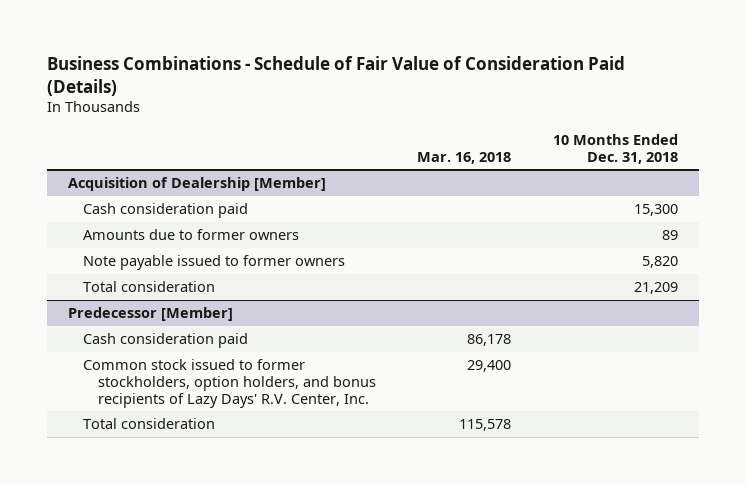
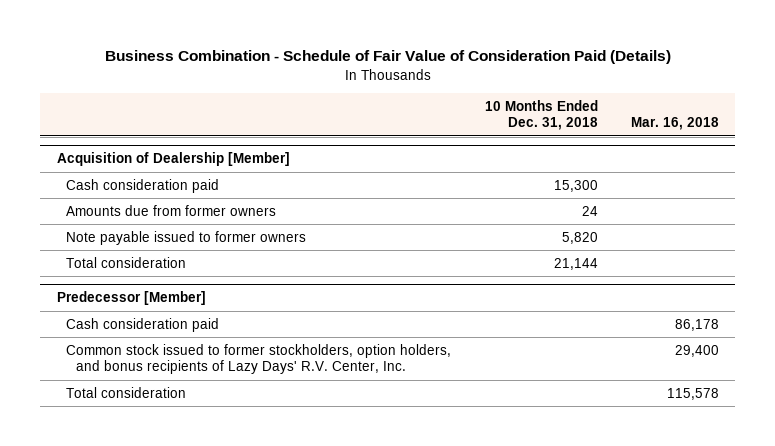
- Business Combinations - Schedule of Fair Value of Consideration Paid (Details)
+ Business Combination - Schedule of Fair Value of Consideration Paid (Details)
- | Mar. 16, 2018 | 10 Months Ended Dec. 31, 2018
+ | 10 Months Ended Dec. 31, 2018 | Mar. 16, 2018
@ Acquisition of Dealership [Member]
- Amounts due to former owners | | 89
+ Amounts due from former owners | 24 |
- Total consideration | | 21,209
+ Total consideration | 21,144 |

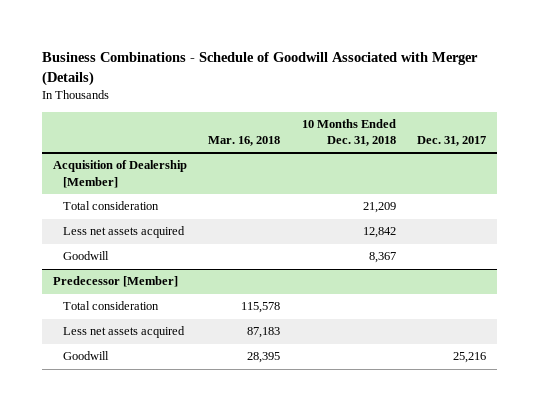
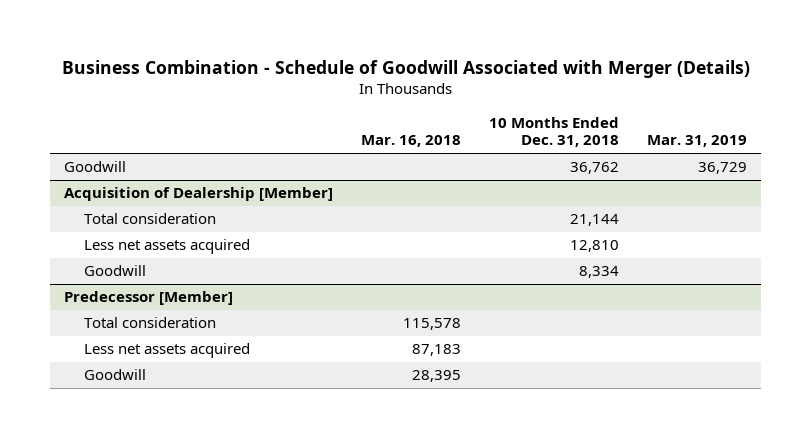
- Business Combinations - Schedule of Goodwill Associated with Merger (Details)
+ Business Combination - Schedule of Goodwill Associated with Merger (Details)
- | Mar. 16, 2018 | 10 Months Ended Dec. 31, 2018 | Dec. 31, 2017
+ | Mar. 16, 2018 | 10 Months Ended Dec. 31, 2018 | Mar. 31, 2019
+ Goodwill | | 36,762 | 36,729
@ Acquisition of Dealership [Member]
- Total consideration | | 21,209 |
- Less net assets acquired | | 12,842 |
- Goodwill | | 8,367 |
+ Total consideration | | 21,144 |
+ Less net assets acquired | | 12,810 |
+ Goodwill | | 8,334 |

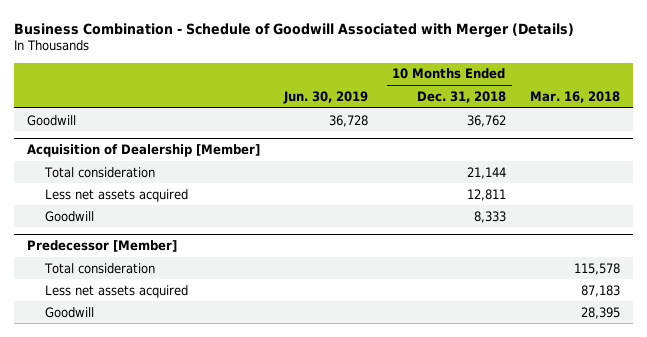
- | Mar. 16, 2018 | 10 Months Ended Dec. 31, 2018 | Mar. 31, 2019
+ | Jun. 30, 2019 | 10 Months Ended Dec. 31, 2018 | Mar. 16, 2018
@ Acquisition of Dealership [Member]
- Less net assets acquired | | 12,810 |
- Goodwill | | 8,334 |
+ Less net assets acquired | | 12,811 |
+ Goodwill | | 8,333 |

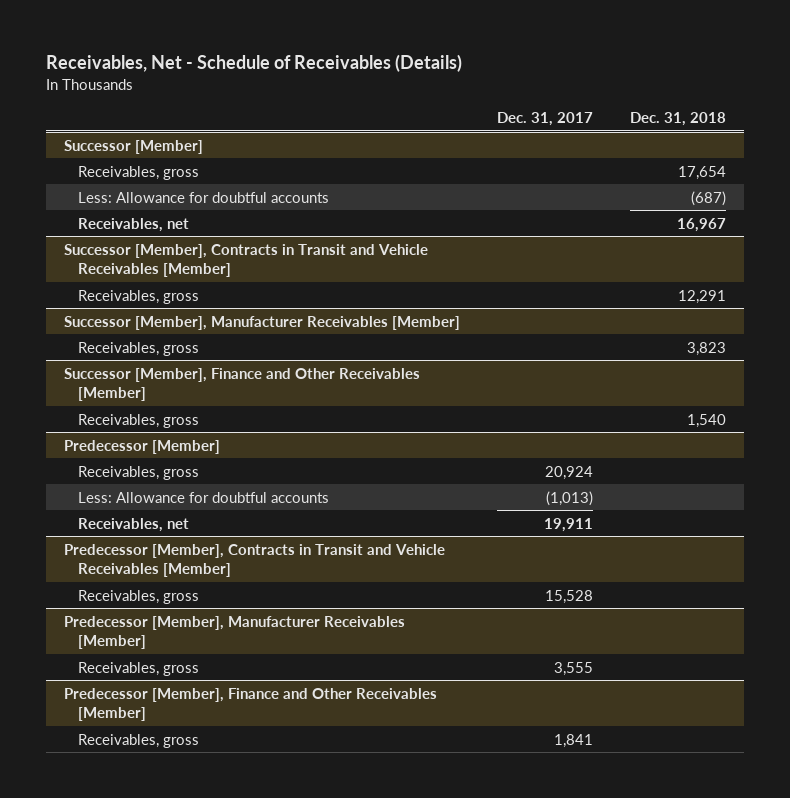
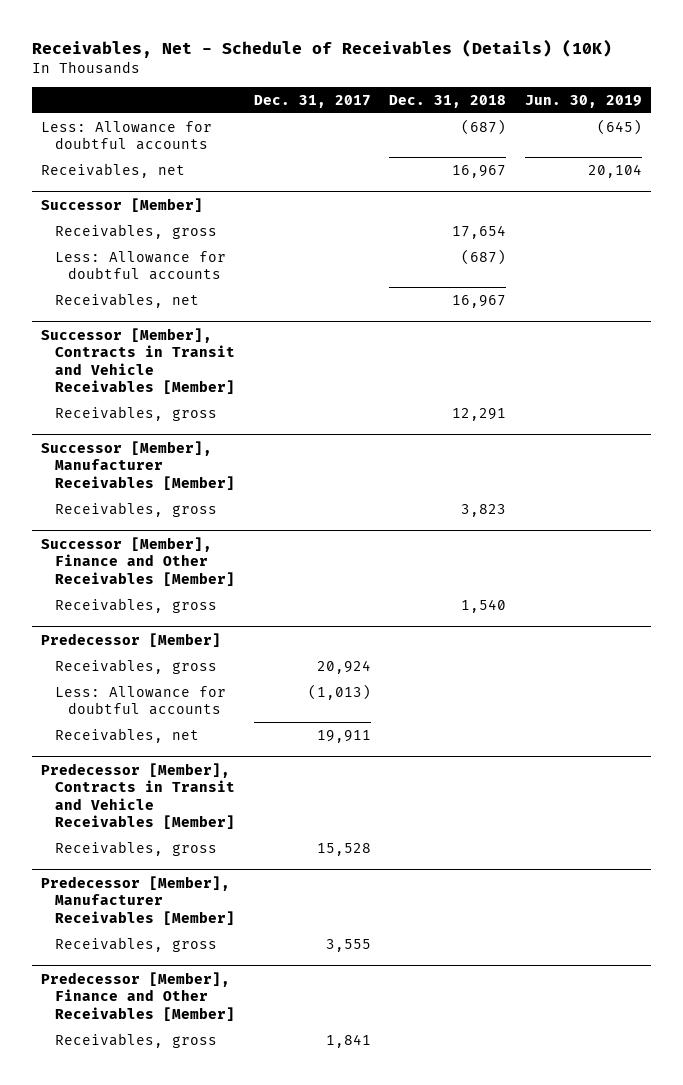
- Receivables, Net - Schedule of Receivables (Details)
+ Receivables, Net - Schedule of Receivables (Details) (10K)
- | Dec. 31, 2017 | Dec. 31, 2018
+ | Dec. 31, 2017 | Dec. 31, 2018 | Jun. 30, 2019
+ Less: Allowance for doubtful accounts | | (687) | (645)
+ Receivables, net | | 16,967 | 20,104

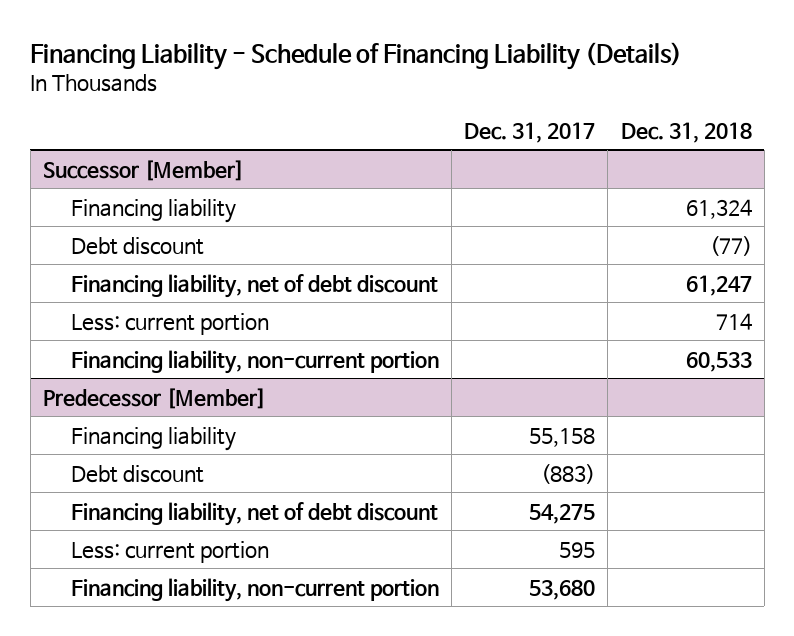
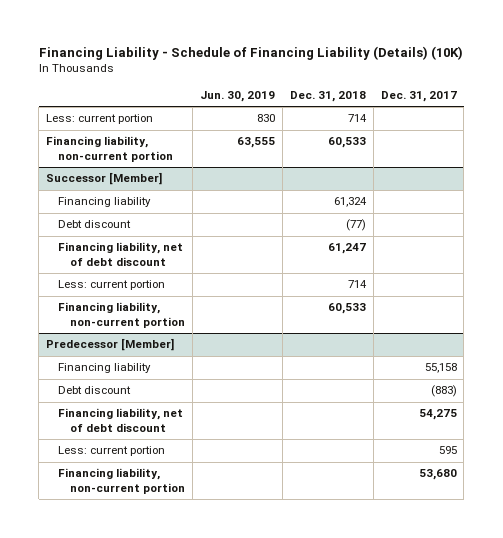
- Financing Liability - Schedule of Financing Liability (Details)
+ Financing Liability - Schedule of Financing Liability (Details) (10K)
- | Dec. 31, 2017 | Dec. 31, 2018
+ | Jun. 30, 2019 | Dec. 31, 2018 | Dec. 31, 2017
+ Less: current portion | 830 | 714 |
+ Financing liability, non-current portion | 63,555 | 60,533 |

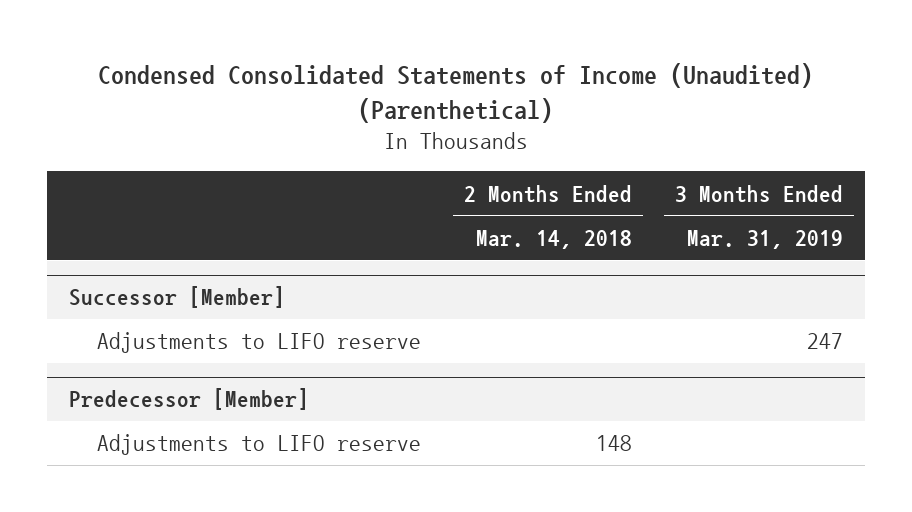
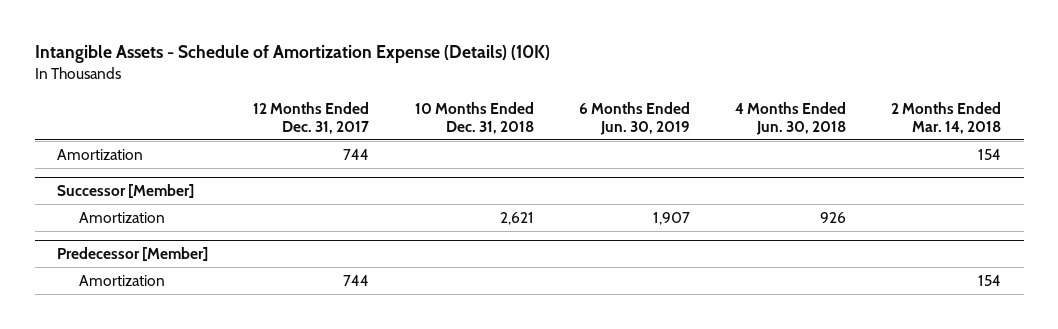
- Condensed Consolidated Statements of Income (Unaudited) (Parenthetical)
+ Intangible Assets - Schedule of Amortization Expense (Details) (10K)
- | 2 Months Ended Mar. 14, 2018 | 3 Months Ended Mar. 31, 2019
+ | 12 Months Ended Dec. 31, 2017 | 10 Months Ended Dec. 31, 2018 | 6 Months Ended Jun. 30, 2019 | 4 Months Ended Jun. 30, 2018 | 2 Months Ended Mar. 14, 2018
+ Amortization | 744 | | | | 154
@ Successor [Member]
- Adjustments to LIFO reserve | | 247
+ Amortization | | 2,621 | 1,907 | 926 |
@ Predecessor [Member]
- Adjustments to LIFO reserve | 148 |
+ Amortization | 744 | | | | 154

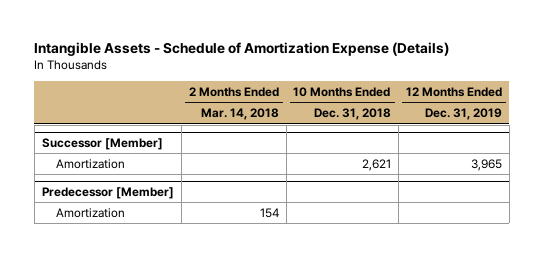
- Intangible Assets - Schedule of Amortization Expense (Details) (10K)
+ Intangible Assets - Schedule of Amortization Expense (Details)
- | 12 Months Ended Dec. 31, 2017 | 10 Months Ended Dec. 31, 2018 | 6 Months Ended Jun. 30, 2019 | 4 Months Ended Jun. 30, 2018 | 2 Months Ended Mar. 14, 2018
+ | 2 Months Ended Mar. 14, 2018 | 10 Months Ended Dec. 31, 2018 | 12 Months Ended Dec. 31, 2019
- Amortization | 744 | | | | 154

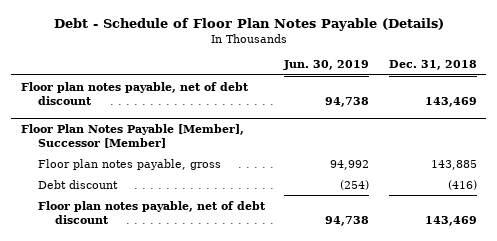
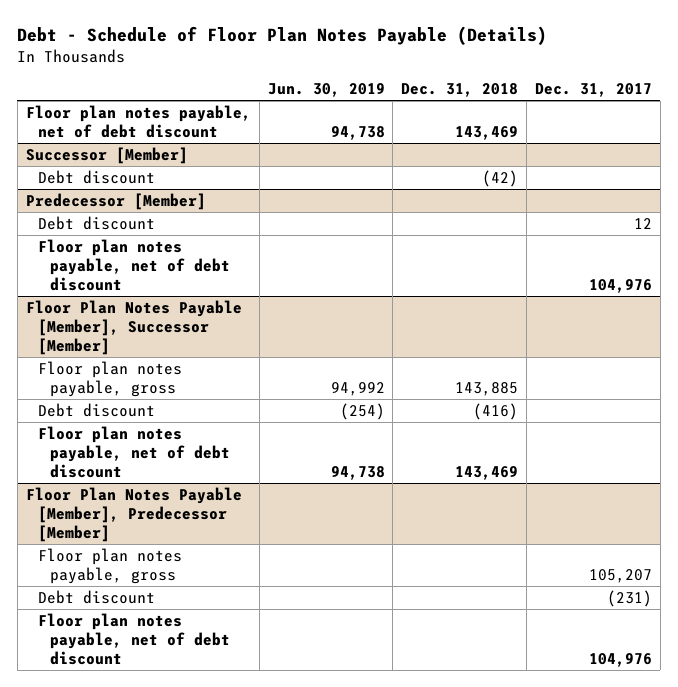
- | Jun. 30, 2019 | Dec. 31, 2018
+ | Jun. 30, 2019 | Dec. 31, 2018 | Dec. 31, 2017
+ Successor [Member]
+ Debt discount | | (42) |
+ Predecessor [Member]
+ Debt discount | | | 12
+ Floor plan notes payable, net of debt discount | | | 104,976
+ Floor Plan Notes Payable [Member], Predecessor [Member]
+ Floor plan notes payable, gross | | | 105,207
+ Debt discount | | | (231)
+ Floor plan notes payable, net of debt discount | | | 104,976

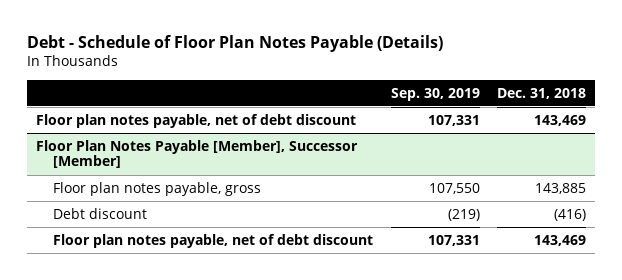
- | Jun. 30, 2019 | Dec. 31, 2018 | Dec. 31, 2017
+ | Sep. 30, 2019 | Dec. 31, 2018
- Successor [Member]
- Debt discount | | (42) |
- Predecessor [Member]
- Debt discount | | | 12
- Floor plan notes payable, net of debt discount | | | 104,976
- Floor Plan Notes Payable [Member], Predecessor [Member]
- Floor plan notes payable, gross | | | 105,207
- Debt discount | | | (231)
- Floor plan notes payable, net of debt discount | | | 104,976

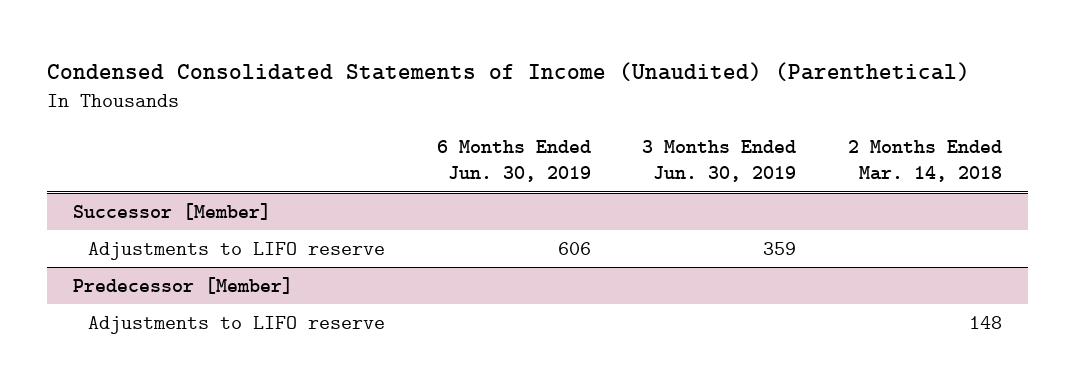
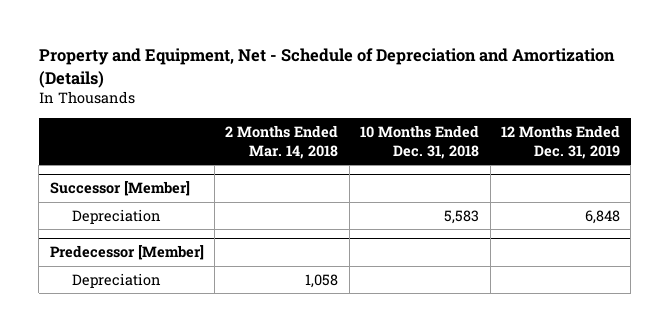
- Condensed Consolidated Statements of Income (Unaudited) (Parenthetical)
+ Property and Equipment, Net - Schedule of Depreciation and Amortization (Details)
- | 6 Months Ended Jun. 30, 2019 | 3 Months Ended Jun. 30, 2019 | 2 Months Ended Mar. 14, 2018
+ | 2 Months Ended Mar. 14, 2018 | 10 Months Ended Dec. 31, 2018 | 12 Months Ended Dec. 31, 2019
@ Successor [Member]
- Adjustments to LIFO reserve | 606 | 359 |
+ Depreciation | | 5,583 | 6,848
@ Predecessor [Member]
- Adjustments to LIFO reserve | | | 148
+ Depreciation | 1,058 | |

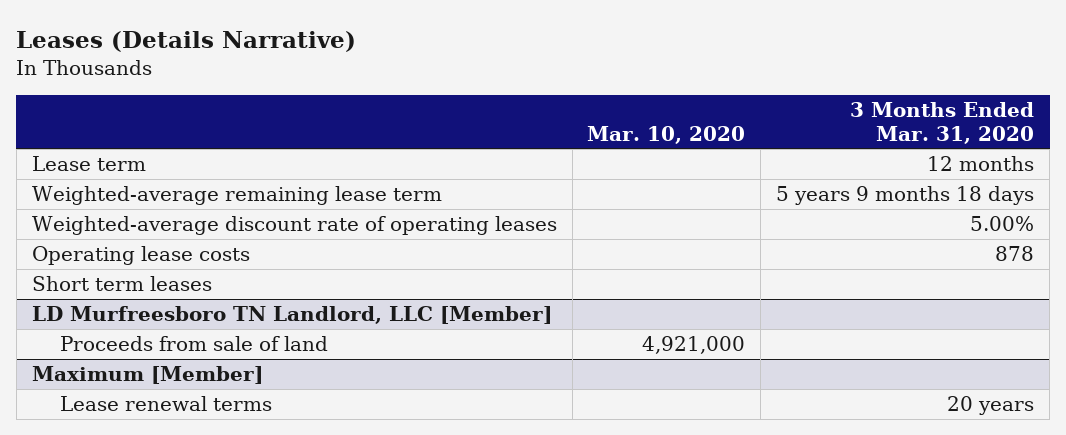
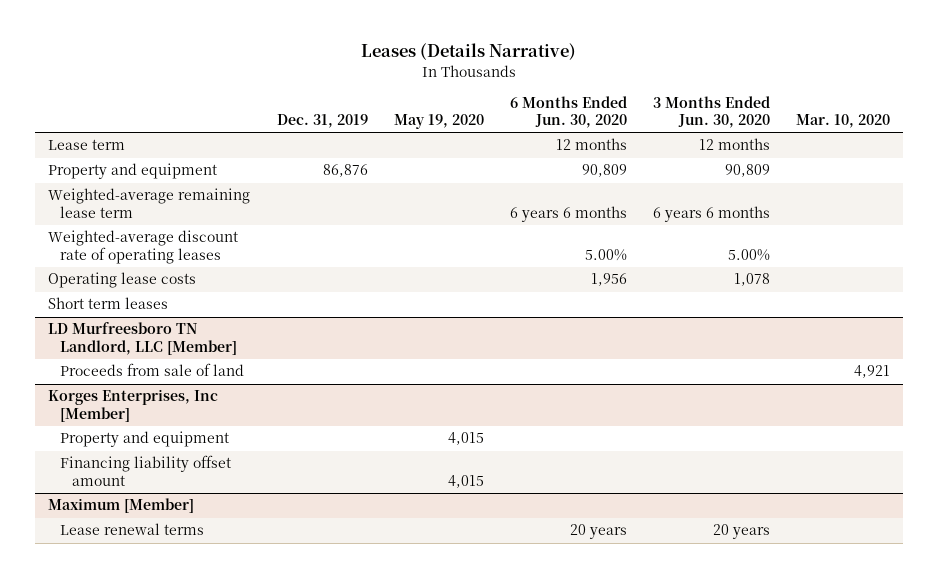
- | Mar. 10, 2020 | 3 Months Ended Mar. 31, 2020
+ | Dec. 31, 2019 | May 19, 2020 | 6 Months Ended Jun. 30, 2020 | 3 Months Ended Jun. 30, 2020 | Mar. 10, 2020
+ Property and equipment | 86,876 | | 90,809 | 90,809 |
@ LD Murfreesboro TN Landlord, LLC [Member]
- Proceeds from sale of land | 4,921,000 |
+ Proceeds from sale of land | | | | | 4,921
+ Korges Enterprises, Inc [Member]
+ Property and equipment | | 4,015 | | |
+ Financing liability offset amount | | 4,015 | | |

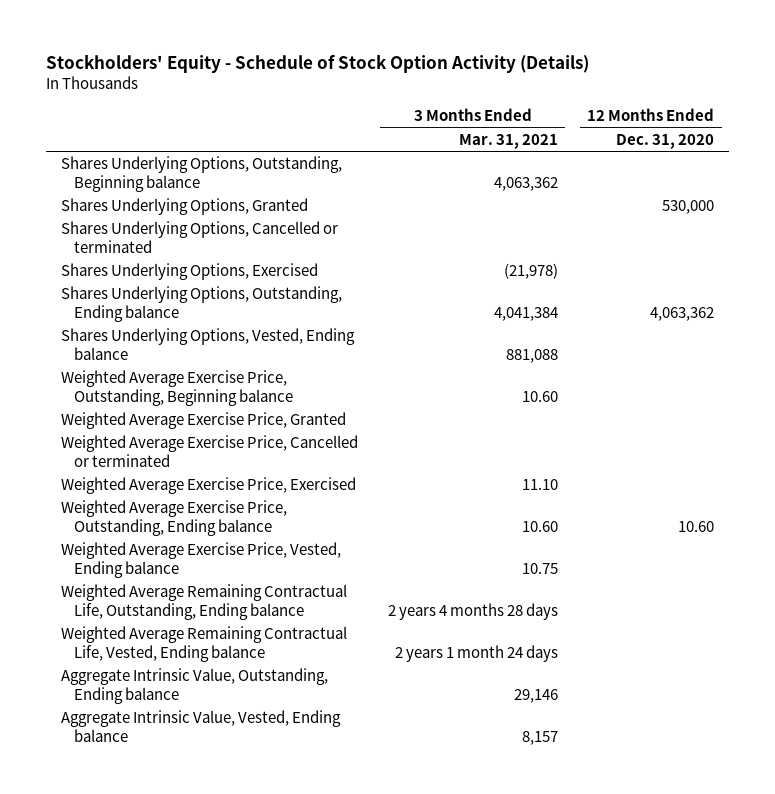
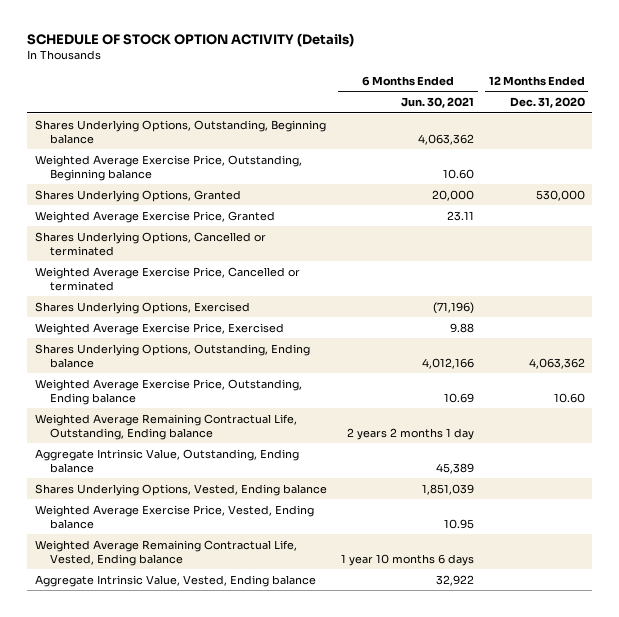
- Stockholders' Equity - Schedule of Stock Option Activity (Details)
+ SCHEDULE OF STOCK OPTION ACTIVITY (Details)
- | 3 Months Ended Mar. 31, 2021 | 12 Months Ended Dec. 31, 2020
+ | 6 Months Ended Jun. 30, 2021 | 12 Months Ended Dec. 31, 2020
moved down: Shares Underlying Options, Granted | 20,000 | 530,000
moved down: Shares Underlying Options, Cancelled or terminated
moved down: Shares Underlying Options, Exercised | (71,196) |
moved down: Shares Underlying Options, Outstanding, Ending balance | 4,012,166 | 4,063,362
moved down: Shares Underlying Options, Vested, Ending balance | 1,851,039 |
moved down: Weighted Average Exercise Price, Vested, Ending balance | 10.95 |
moved down: Weighted Average Remaining Contractual Life, Vested, Ending balance | 1 year 10 months 6 days |

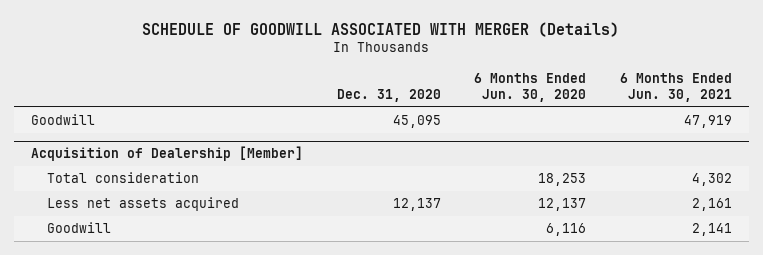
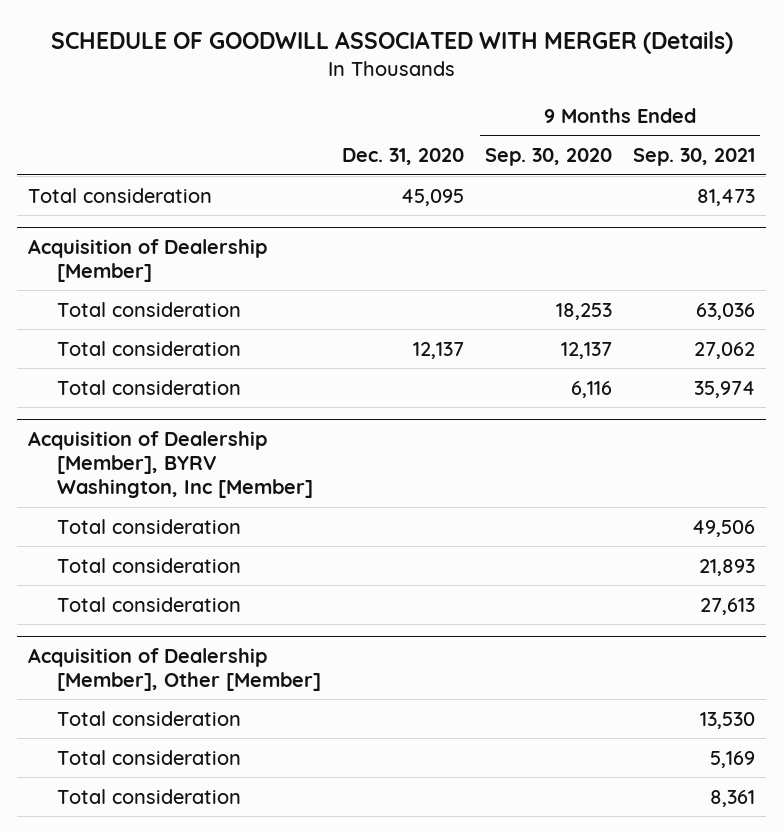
- | Dec. 31, 2020 | 6 Months Ended Jun. 30, 2020 | 6 Months Ended Jun. 30, 2021
+ | Dec. 31, 2020 | 9 Months Ended Sep. 30, 2020 | 9 Months Ended Sep. 30, 2021
- Goodwill | 45,095 | | 47,919
+ Total consideration | 45,095 | | 81,473
@ Acquisition of Dealership [Member]
- Less net assets acquired | 12,137 | 12,137 | 2,161
- Goodwill | | 6,116 | 2,141
+ Total consideration | 12,137 | 12,137 | 27,062
+ Total consideration | | 6,116 | 35,974
+ Acquisition of Dealership [Member], BYRV Washington, Inc [Member]
+ Total consideration | | | 49,506
+ Total consideration | | | 21,893
+ Total consideration | | | 27,613
+ Acquisition of Dealership [Member], Other [Member]
+ Total consideration | | | 13,530
+ Total consideration | | | 5,169
+ Total consideration | | | 8,361

